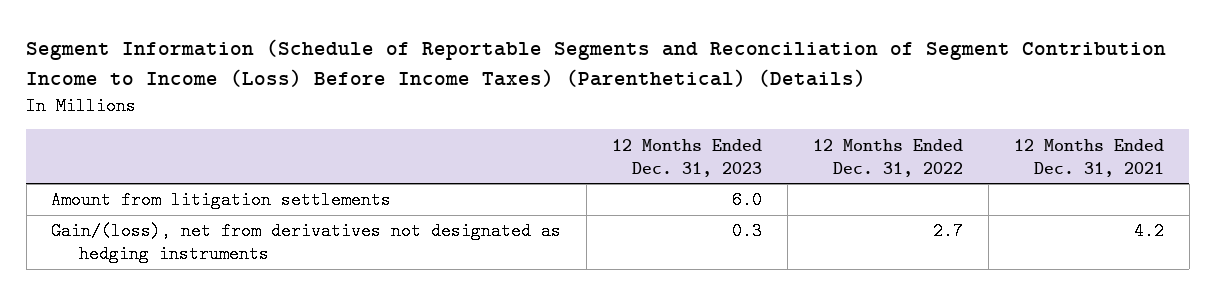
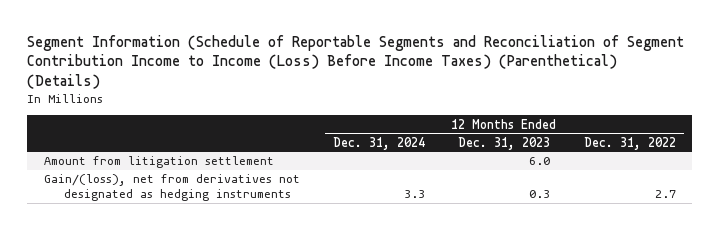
- | 12 Months Ended Dec. 31, 2023 | 12 Months Ended Dec. 31, 2022 | 12 Months Ended Dec. 31, 2021
+ | 12 Months Ended Dec. 31, 2024 | 12 Months Ended Dec. 31, 2023 | 12 Months Ended Dec. 31, 2022
- Amount from litigation settlements | 6.0 | |
+ Amount from litigation settlement | | 6.0 |

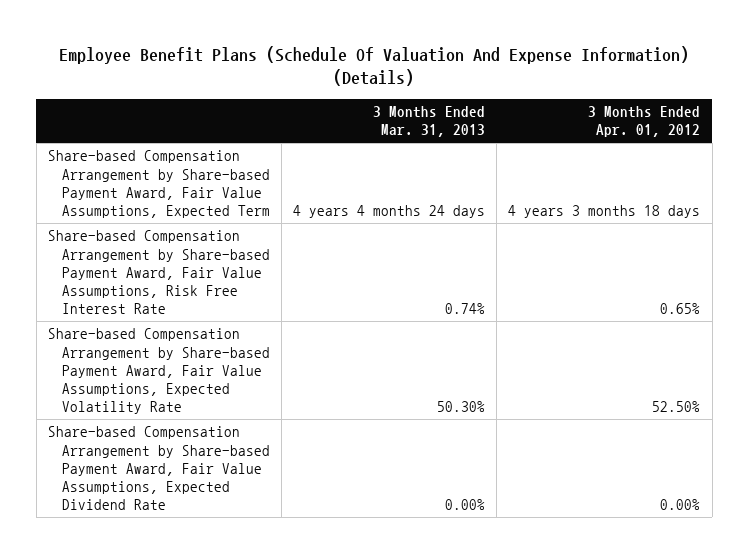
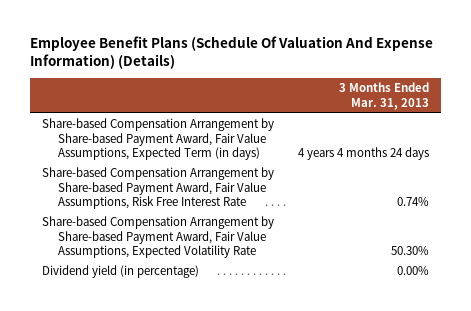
- | 3 Months Ended Mar. 31, 2013 | 3 Months Ended Apr. 01, 2012
+ | 3 Months Ended Mar. 31, 2013
- Share-based Compensation Arrangement by Share-based Payment Award, Fair Value Assumptions, Expected Term | 4 years 4 months 24 days | 4 years 3 months 18 days
+ Share-based Compensation Arrangement by Share-based Payment Award, Fair Value Assumptions, Expected Term (in days) | 4 years 4 months 24 days
- Share-based Compensation Arrangement by Share-based Payment Award, Fair Value Assumptions, Expected Dividend Rate | 0.00% | 0.00%
+ Dividend yield (in percentage) | 0.00%

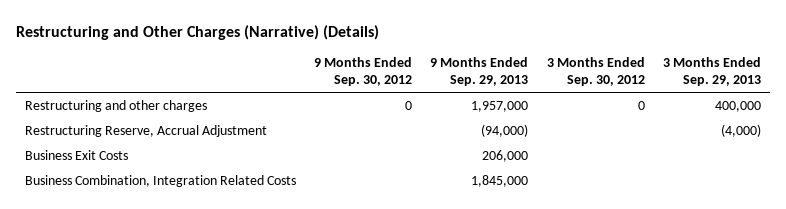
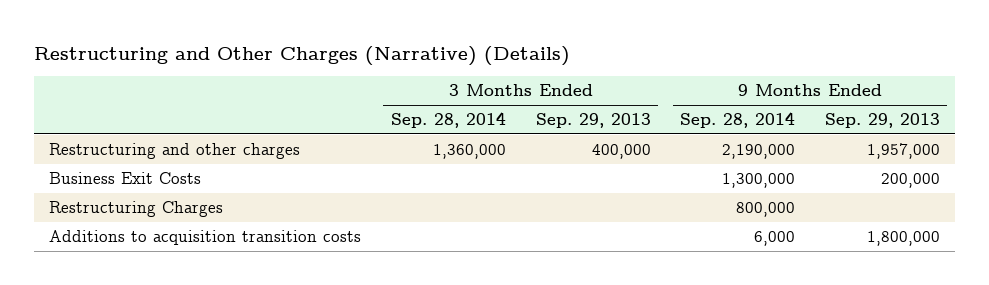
- | 9 Months Ended Sep. 30, 2012 | 9 Months Ended Sep. 29, 2013 | 3 Months Ended Sep. 30, 2012 | 3 Months Ended Sep. 29, 2013
+ | 3 Months Ended Sep. 28, 2014 | 3 Months Ended Sep. 29, 2013 | 9 Months Ended Sep. 28, 2014 | 9 Months Ended Sep. 29, 2013
- Restructuring Reserve, Accrual Adjustment | | (94,000) | | (4,000)
- Business Exit Costs | | 206,000 | |
- Business Combination, Integration Related Costs | | 1,845,000 | |
+ Business Exit Costs | | | 1,300,000 | 200,000
+ Restructuring Charges | | | 800,000 |
+ Additions to acquisition transition costs | | | 6,000 | 1,800,000

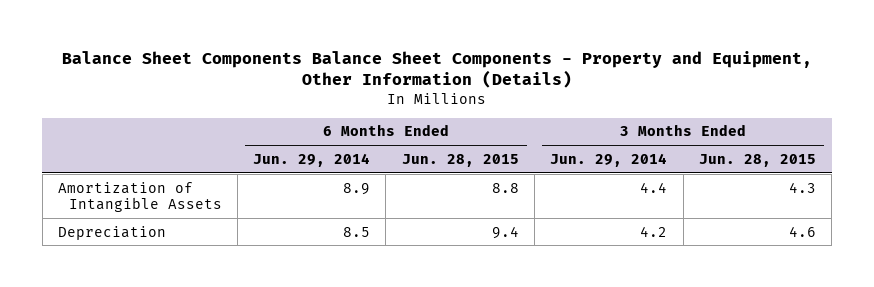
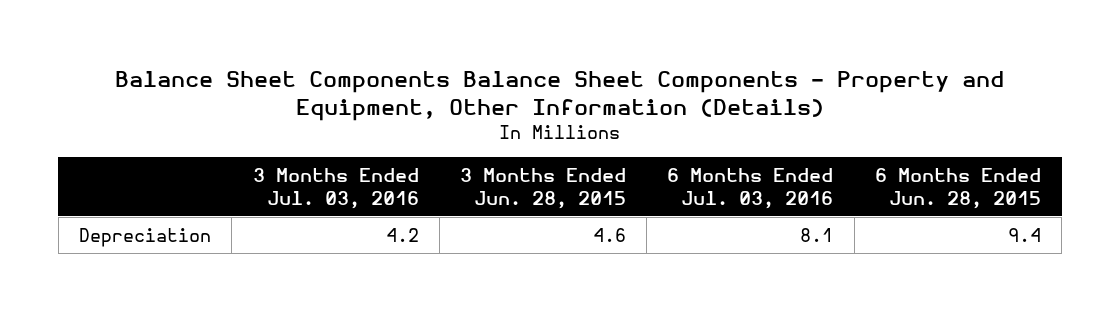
- | 6 Months Ended Jun. 29, 2014 | 6 Months Ended Jun. 28, 2015 | 3 Months Ended Jun. 29, 2014 | 3 Months Ended Jun. 28, 2015
+ | 3 Months Ended Jul. 03, 2016 | 3 Months Ended Jun. 28, 2015 | 6 Months Ended Jul. 03, 2016 | 6 Months Ended Jun. 28, 2015
- Amortization of Intangible Assets | 8.9 | 8.8 | 4.4 | 4.3

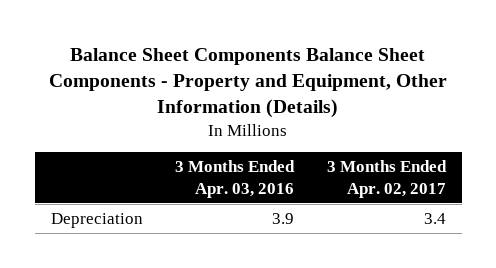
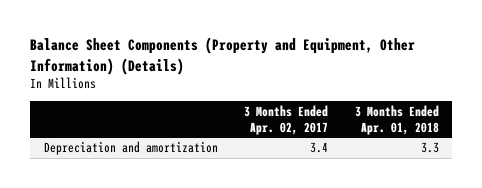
- Balance Sheet Components Balance Sheet Components - Property and Equipment, Other Information (Details)
+ Balance Sheet Components (Property and Equipment, Other Information) (Details)
- | 3 Months Ended Apr. 03, 2016 | 3 Months Ended Apr. 02, 2017
+ | 3 Months Ended Apr. 02, 2017 | 3 Months Ended Apr. 01, 2018
- Depreciation | 3.9 | 3.4
+ Depreciation and amortization | 3.4 | 3.3

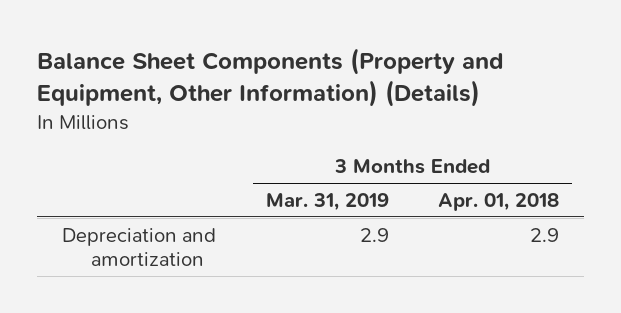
- | 3 Months Ended Apr. 02, 2017 | 3 Months Ended Apr. 01, 2018
+ | 3 Months Ended Mar. 31, 2019 | 3 Months Ended Apr. 01, 2018
- Depreciation and amortization | 3.4 | 3.3
+ Depreciation and amortization | 2.9 | 2.9

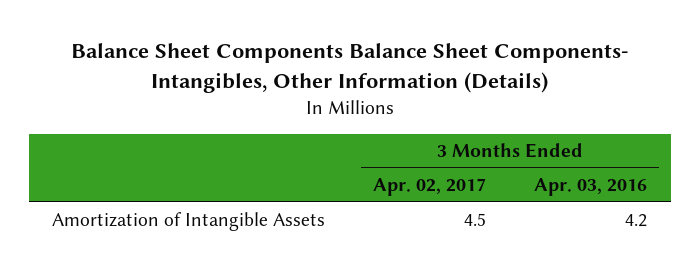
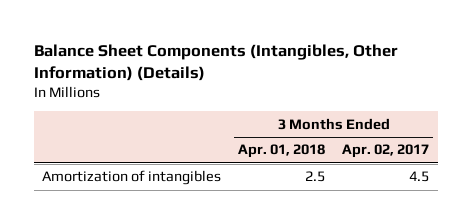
- Balance Sheet Components Balance Sheet Components- Intangibles, Other Information (Details)
+ Balance Sheet Components (Intangibles, Other Information) (Details)
- | 3 Months Ended Apr. 02, 2017 | 3 Months Ended Apr. 03, 2016
+ | 3 Months Ended Apr. 01, 2018 | 3 Months Ended Apr. 02, 2017
- Amortization of Intangible Assets | 4.5 | 4.2
+ Amortization of intangibles | 2.5 | 4.5

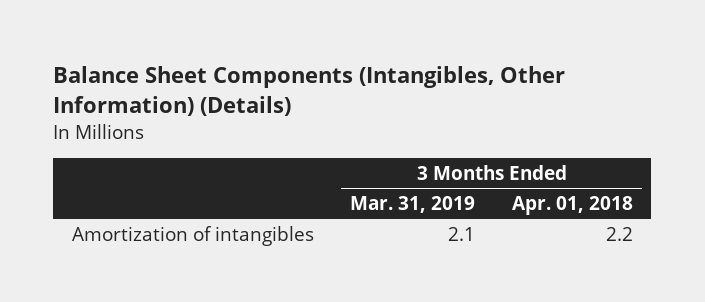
- | 3 Months Ended Apr. 01, 2018 | 3 Months Ended Apr. 02, 2017
+ | 3 Months Ended Mar. 31, 2019 | 3 Months Ended Apr. 01, 2018
- Amortization of intangibles | 2.5 | 4.5
+ Amortization of intangibles | 2.1 | 2.2

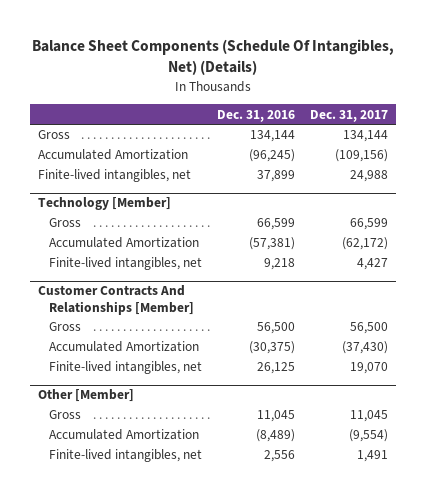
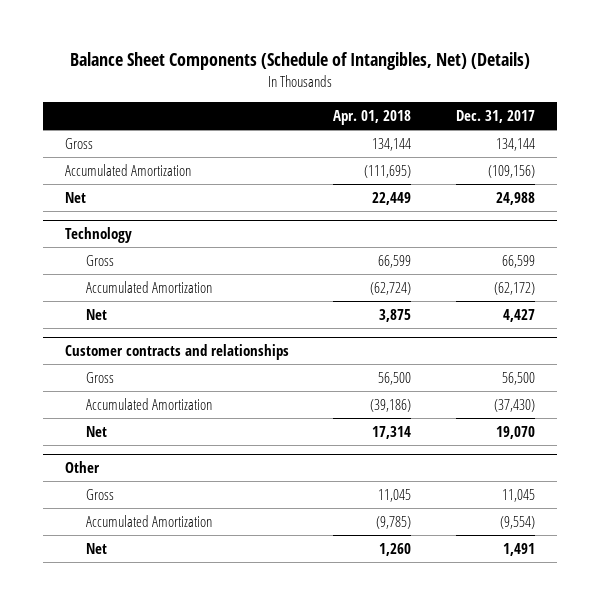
- Balance Sheet Components (Schedule Of Intangibles, Net) (Details)
+ Balance Sheet Components (Schedule of Intangibles, Net) (Details)
- | Dec. 31, 2016 | Dec. 31, 2017
+ | Apr. 01, 2018 | Dec. 31, 2017
- Finite-lived intangibles, net | 37,899 | 24,988
- Technology [Member]
+ Net | 22,449 | 24,988
+ Technology
- Finite-lived intangibles, net | 9,218 | 4,427
- Customer Contracts And Relationships [Member]
+ Net | 3,875 | 4,427
+ Customer contracts and relationships
- Finite-lived intangibles, net | 26,125 | 19,070
- Other [Member]
+ Net | 17,314 | 19,070
+ Other
- Finite-lived intangibles, net | 2,556 | 1,491
+ Net | 1,260 | 1,491

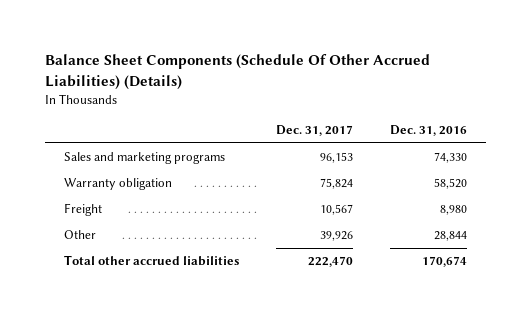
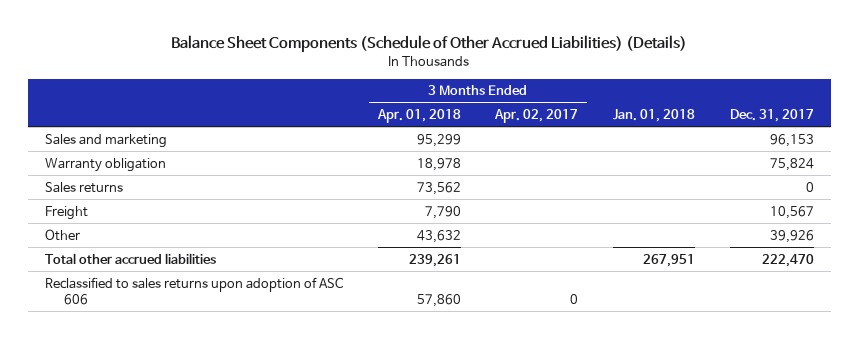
- Balance Sheet Components (Schedule Of Other Accrued Liabilities) (Details)
+ Balance Sheet Components (Schedule of Other Accrued Liabilities) (Details)
- | Dec. 31, 2017 | Dec. 31, 2016
+ | 3 Months Ended Apr. 01, 2018 | 3 Months Ended Apr. 02, 2017 | Jan. 01, 2018 | Dec. 31, 2017
- Sales and marketing programs | 96,153 | 74,330
+ Sales and marketing | 95,299 | | | 96,153
+ Sales returns | 73,562 | | | 0
+ Reclassified to sales returns upon adoption of ASC 606 | 57,860 | 0 | |

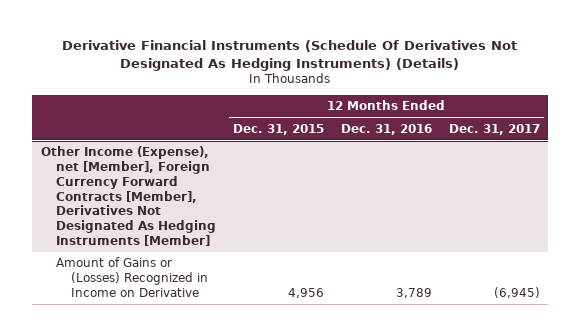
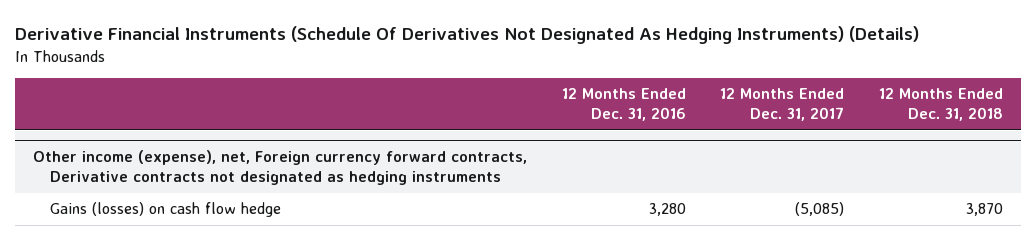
- | 12 Months Ended Dec. 31, 2015 | 12 Months Ended Dec. 31, 2016 | 12 Months Ended Dec. 31, 2017
+ | 12 Months Ended Dec. 31, 2016 | 12 Months Ended Dec. 31, 2017 | 12 Months Ended Dec. 31, 2018
- Other Income (Expense), net [Member], Foreign Currency Forward Contracts [Member], Derivatives Not Designated As Hedging Instruments [Member]
- Amount of Gains or (Losses) Recognized in Income on Derivative | 4,956 | 3,789 | (6,945)
+ Other income (expense), net, Foreign currency forward contracts, Derivative contracts not designated as hedging instruments
+ Gains (losses) on cash flow hedge | 3,280 | (5,085) | 3,870

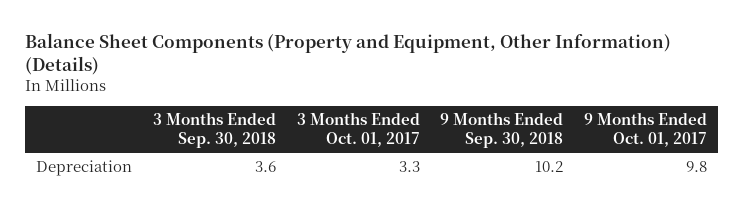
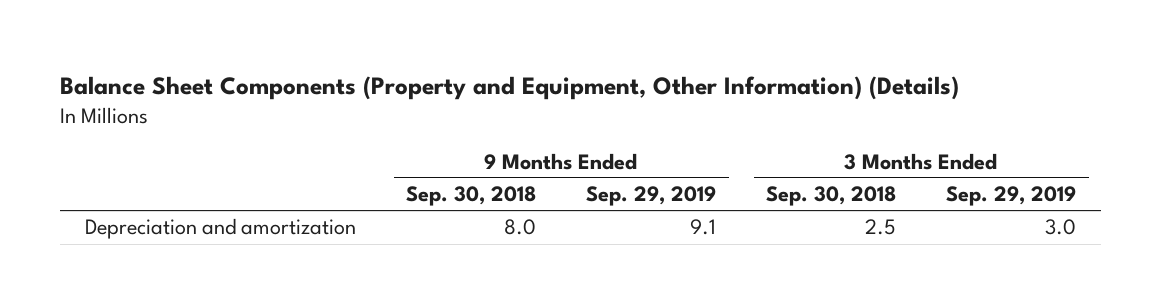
- | 3 Months Ended Sep. 30, 2018 | 3 Months Ended Oct. 01, 2017 | 9 Months Ended Sep. 30, 2018 | 9 Months Ended Oct. 01, 2017
+ | 9 Months Ended Sep. 30, 2018 | 9 Months Ended Sep. 29, 2019 | 3 Months Ended Sep. 30, 2018 | 3 Months Ended Sep. 29, 2019
- Depreciation | 3.6 | 3.3 | 10.2 | 9.8
+ Depreciation and amortization | 8.0 | 9.1 | 2.5 | 3.0

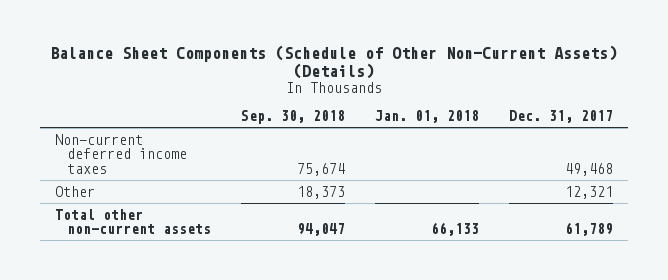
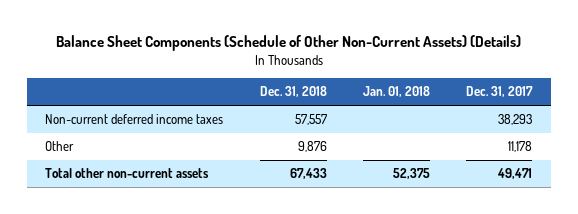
- | Sep. 30, 2018 | Jan. 01, 2018 | Dec. 31, 2017
+ | Dec. 31, 2018 | Jan. 01, 2018 | Dec. 31, 2017
- Non-current deferred income taxes | 75,674 | | 49,468
- Other | 18,373 | | 12,321
- Total other non-current assets | 94,047 | 66,133 | 61,789
+ Non-current deferred income taxes | 57,557 | | 38,293
+ Other | 9,876 | | 11,178
+ Total other non-current assets | 67,433 | 52,375 | 49,471

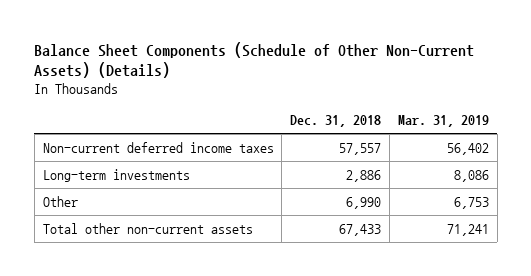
- | Dec. 31, 2018 | Jan. 01, 2018 | Dec. 31, 2017
+ | Dec. 31, 2018 | Mar. 31, 2019
- Other | 9,876 | | 11,178
+ Long-term investments | 2,886 | 8,086
+ Other | 6,990 | 6,753

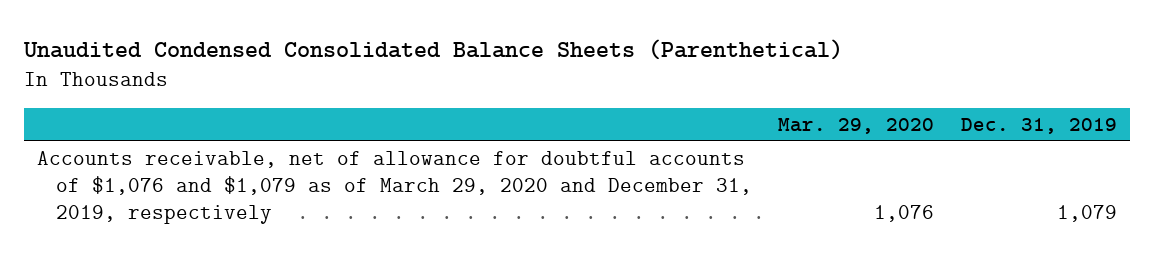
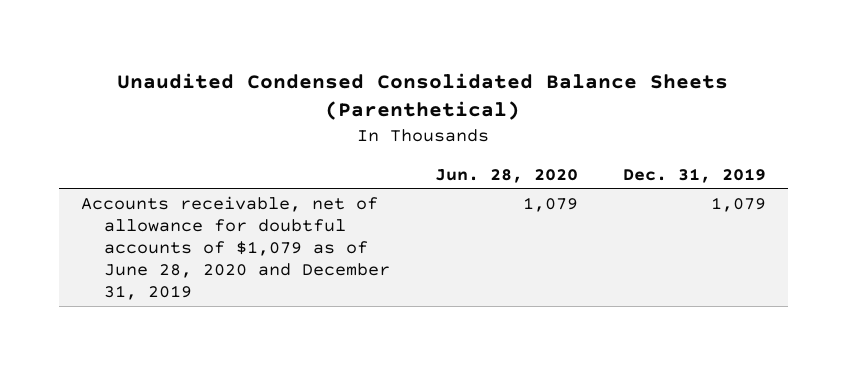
- | Mar. 29, 2020 | Dec. 31, 2019
+ | Jun. 28, 2020 | Dec. 31, 2019
- Accounts receivable, net of allowance for doubtful accounts of $1,076 and $1,079 as of March 29, 2020 and December 31, 2019, respectively | 1,076 | 1,079
+ Accounts receivable, net of allowance for doubtful accounts of $1,079 as of June 28, 2020 and December 31, 2019 | 1,079 | 1,079

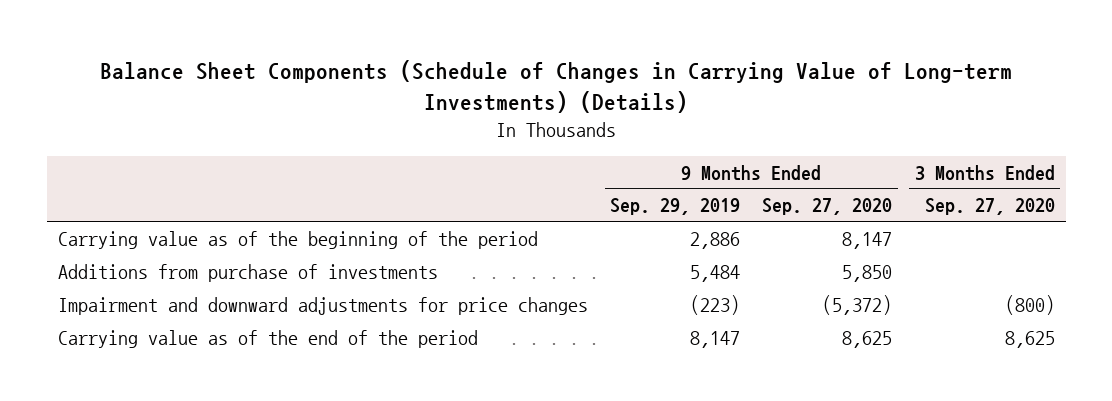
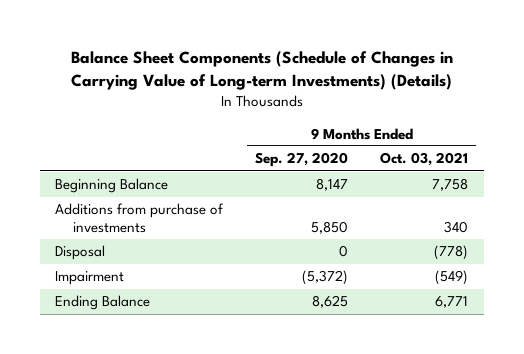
- | 9 Months Ended Sep. 29, 2019 | 9 Months Ended Sep. 27, 2020 | 3 Months Ended Sep. 27, 2020
+ | 9 Months Ended Sep. 27, 2020 | 9 Months Ended Oct. 03, 2021
- Carrying value as of the beginning of the period | 2,886 | 8,147 |
+ Beginning Balance | 8,147 | 7,758
- Impairment and downward adjustments for price changes | (223) | (5,372) | (800)
- Carrying value as of the end of the period | 8,147 | 8,625 | 8,625
+ Disposal | 0 | (778)
+ Impairment | (5,372) | (549)
+ Ending Balance | 8,625 | 6,771

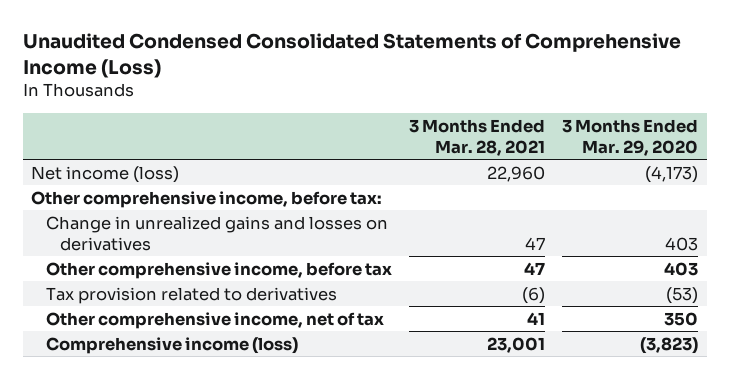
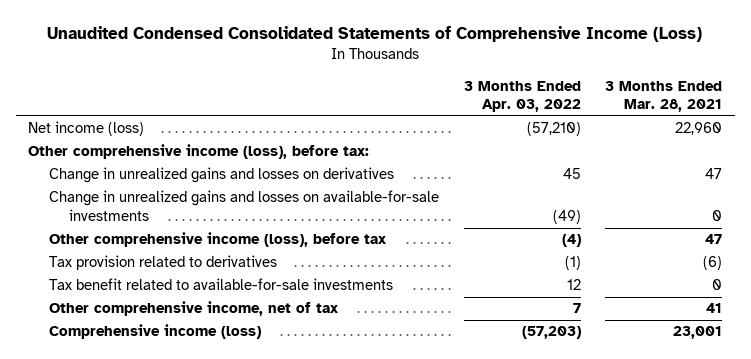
- | 3 Months Ended Mar. 28, 2021 | 3 Months Ended Mar. 29, 2020
+ | 3 Months Ended Apr. 03, 2022 | 3 Months Ended Mar. 28, 2021
- Other comprehensive income, before tax:
+ Other comprehensive income (loss), before tax:
- Other comprehensive income, before tax | 47 | 403
+ Change in unrealized gains and losses on available-for-sale investments | (49) | 0
+ Other comprehensive income (loss), before tax | (4) | 47
+ Tax benefit related to available-for-sale investments | 12 | 0

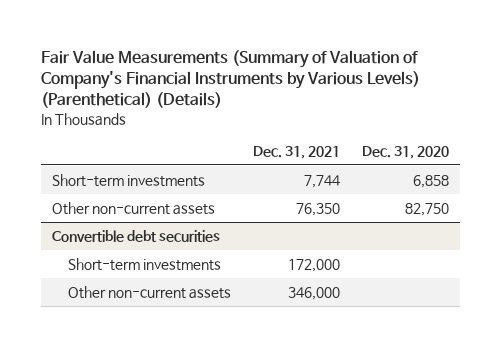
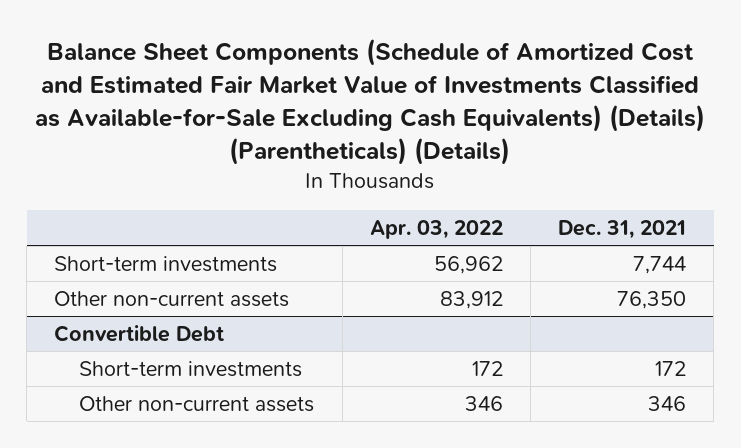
- Fair Value Measurements (Summary of Valuation of Company's Financial Instruments by Various Levels) (Parenthetical) (Details)
+ Balance Sheet Components (Schedule of Amortized Cost and Estimated Fair Market Value of Investments Classified as Available-for-Sale Excluding Cash Equivalents) (Details) (Parentheticals) (Details)
- | Dec. 31, 2021 | Dec. 31, 2020
+ | Apr. 03, 2022 | Dec. 31, 2021
- Convertible debt securities
- Short-term investments | 172,000 |
- Other non-current assets | 346,000 |
+ Convertible Debt
+ Short-term investments | 172 | 172
+ Other non-current assets | 346 | 346

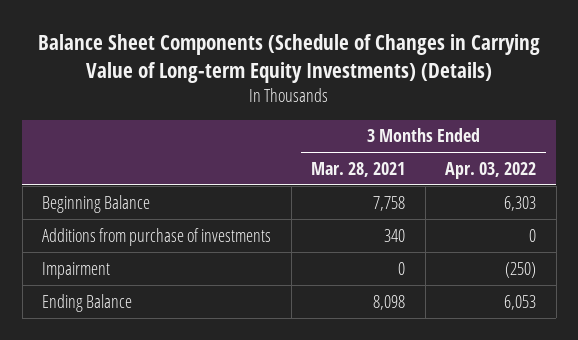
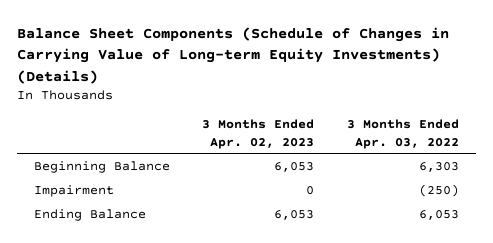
- | 3 Months Ended Mar. 28, 2021 | 3 Months Ended Apr. 03, 2022
+ | 3 Months Ended Apr. 02, 2023 | 3 Months Ended Apr. 03, 2022
- Additions from purchase of investments | 340 | 0

